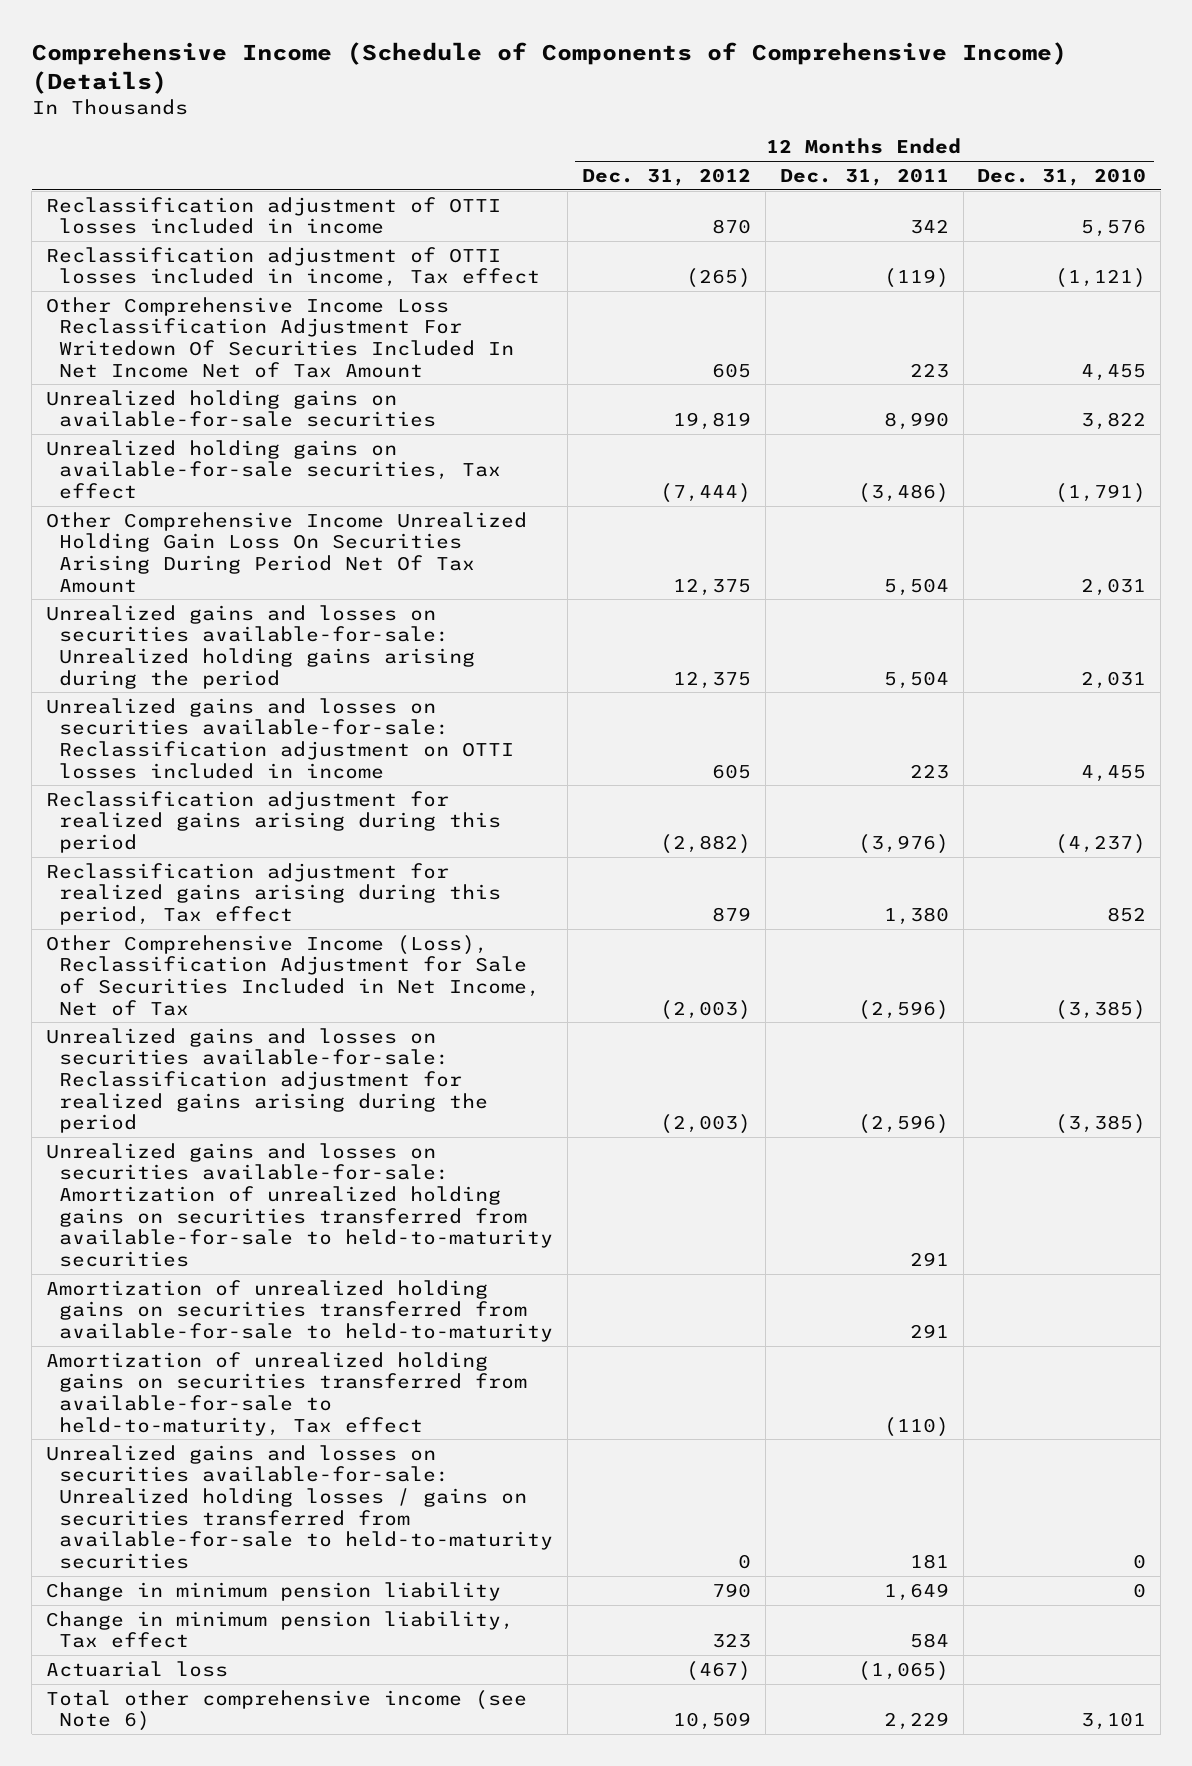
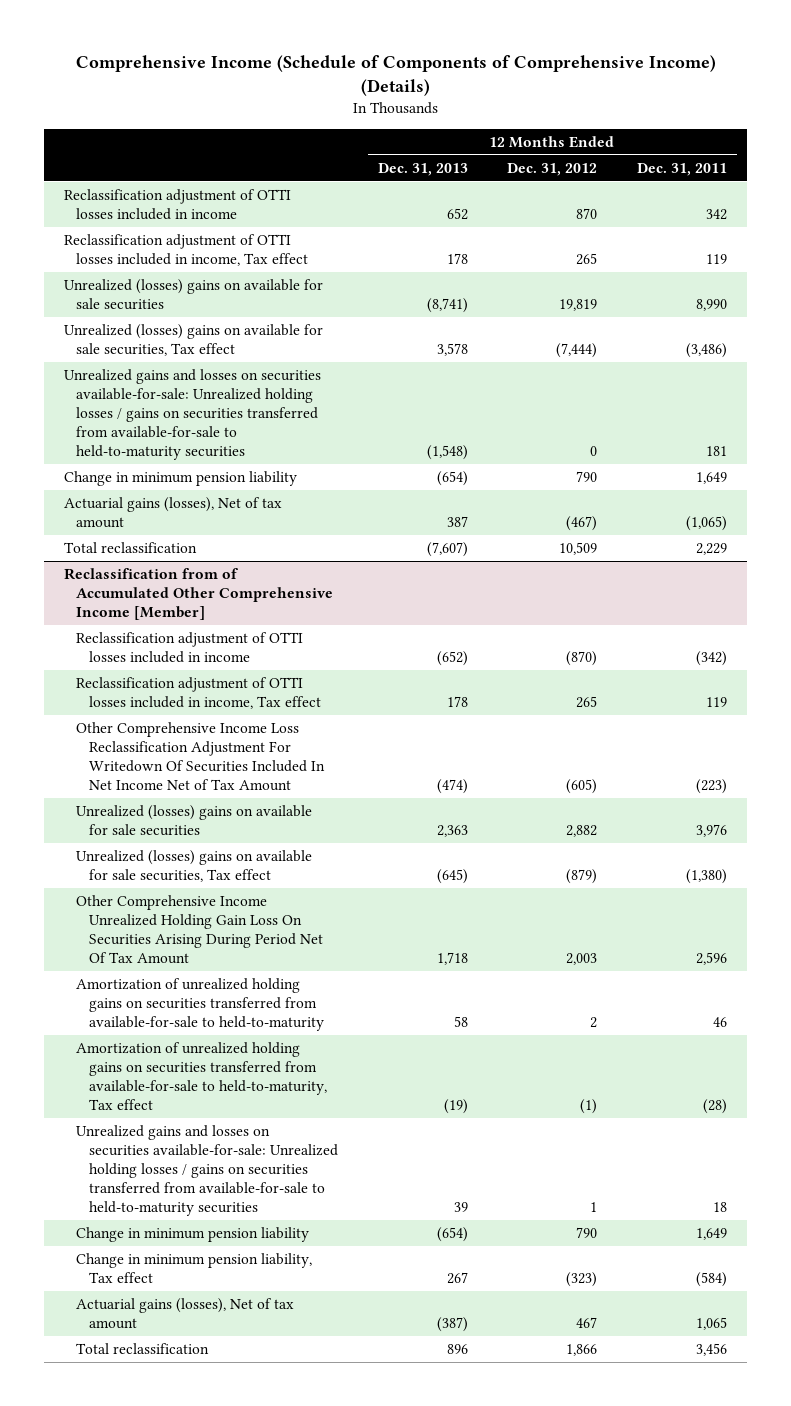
- | 12 Months Ended Dec. 31, 2012 | 12 Months Ended Dec. 31, 2011 | 12 Months Ended Dec. 31, 2010
+ | 12 Months Ended Dec. 31, 2013 | 12 Months Ended Dec. 31, 2012 | 12 Months Ended Dec. 31, 2011
- Reclassification adjustment of OTTI losses included in income, Tax effect | (265) | (119) | (1,121)
- Other Comprehensive Income Loss Reclassification Adjustment For Writedown Of Securities Included In Net Income Net of Tax Amount | 605 | 223 | 4,455
- Unrealized holding gains on available-for-sale securities | 19,819 | 8,990 | 3,822
- Unrealized holding gains on available-for-sale securities, Tax effect | (7,444) | (3,486) | (1,791)
- Other Comprehensive Income Unrealized Holding Gain Loss On Securities Arising During Period Net Of Tax Amount | 12,375 | 5,504 | 2,031
- Unrealized gains and losses on securities available-for-sale: Unrealized holding gains arising during the period | 12,375 | 5,504 | 2,031
- Unrealized gains and losses on securities available-for-sale: Reclassification adjustment on OTTI losses included in income | 605 | 223 | 4,455
- Reclassification adjustment for realized gains arising during this period | (2,882) | (3,976) | (4,237)
- Reclassification adjustment for realized gains arising during this period, Tax effect | 879 | 1,380 | 852
- Other Comprehensive Income (Loss), Reclassification Adjustment for Sale of Securities Included in Net Income, Net of Tax | (2,003) | (2,596) | (3,385)
- Unrealized gains and losses on securities available-for-sale: Reclassification adjustment for realized gains arising during the period | (2,003) | (2,596) | (3,385)
- Unrealized gains and losses on securities available-for-sale: Amortization of unrealized holding gains on securities transferred from available-for-sale to held-to-maturity securities | | 291 |
- Amortization of unrealized holding gains on securities transferred from available-for-sale to held-to-maturity | | 291 |
- Amortization of unrealized holding gains on securities transferred from available-for-sale to held-to-maturity, Tax effect | | (110) |
+ Reclassification adjustment of OTTI losses included in income, Tax effect | 178 | 265 | 119
+ Unrealized (losses) gains on available for sale securities | (8,741) | 19,819 | 8,990
+ Unrealized (losses) gains on available for sale securities, Tax effect | 3,578 | (7,444) | (3,486)
- Change in minimum pension liability, Tax effect | 323 | 584 |
- Actuarial loss | (467) | (1,065) |
- Total other comprehensive income (see Note 6) | 10,509 | 2,229 | 3,101
+ Actuarial gains (losses), Net of tax amount | 387 | (467) | (1,065)
+ Total reclassification | (7,607) | 10,509 | 2,229
+ Reclassification from of Accumulated Other Comprehensive Income [Member]
+ Reclassification adjustment of OTTI losses included in income | (652) | (870) | (342)
+ Reclassification adjustment of OTTI losses included in income, Tax effect | 178 | 265 | 119
+ Other Comprehensive Income Loss Reclassification Adjustment For Writedown Of Securities Included In Net Income Net of Tax Amount | (474) | (605) | (223)
+ Unrealized (losses) gains on available for sale securities | 2,363 | 2,882 | 3,976
+ Unrealized (losses) gains on available for sale securities, Tax effect | (645) | (879) | (1,380)
+ Other Comprehensive Income Unrealized Holding Gain Loss On Securities Arising During Period Net Of Tax Amount | 1,718 | 2,003 | 2,596
+ Amortization of unrealized holding gains on securities transferred from available-for-sale to held-to-maturity | 58 | 2 | 46
+ Amortization of unrealized holding gains on securities transferred from available-for-sale to held-to-maturity, Tax effect | (19) | (1) | (28)
+ Unrealized gains and losses on securities available-for-sale: Unrealized holding losses / gains on securities transferred from available-for-sale to held-to-maturity securities | 39 | 1 | 18
+ Change in minimum pension liability | (654) | 790 | 1,649
+ Change in minimum pension liability, Tax effect | 267 | (323) | (584)
+ Actuarial gains (losses), Net of tax amount | (387) | 467 | 1,065
+ Total reclassification | 896 | 1,866 | 3,456

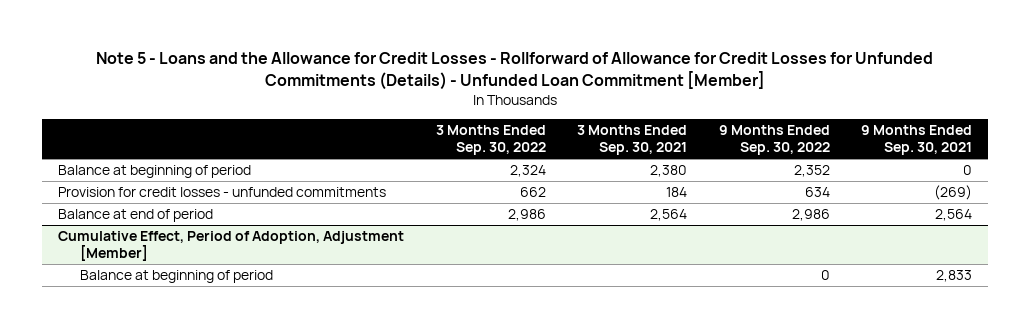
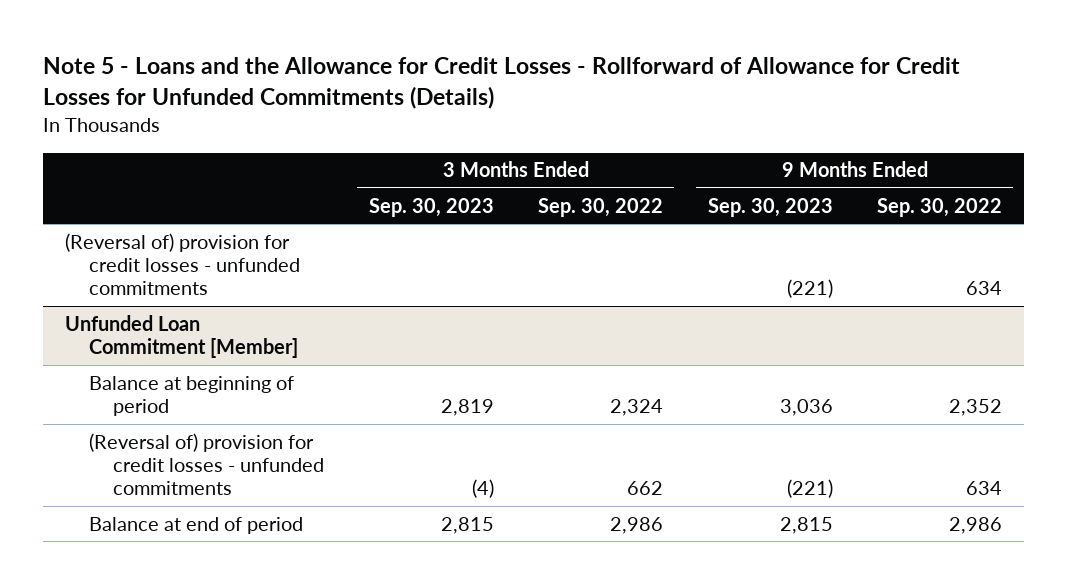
- Note 5 - Loans and the Allowance for Credit Losses - Rollforward of Allowance for Credit Losses for Unfunded Commitments (Details) - Unfunded Loan Commitment [Member]
+ Note 5 - Loans and the Allowance for Credit Losses - Rollforward of Allowance for Credit Losses for Unfunded Commitments (Details)
- | 3 Months Ended Sep. 30, 2022 | 3 Months Ended Sep. 30, 2021 | 9 Months Ended Sep. 30, 2022 | 9 Months Ended Sep. 30, 2021
+ | 3 Months Ended Sep. 30, 2023 | 3 Months Ended Sep. 30, 2022 | 9 Months Ended Sep. 30, 2023 | 9 Months Ended Sep. 30, 2022
+ (Reversal of) provision for credit losses - unfunded commitments | | | (221) | 634
+ Unfunded Loan Commitment [Member]
- Provision for credit losses - unfunded commitments | 662 | 184 | 634 | (269)
+ (Reversal of) provision for credit losses - unfunded commitments | (4) | 662 | (221) | 634
- Cumulative Effect, Period of Adoption, Adjustment [Member]
- Balance at beginning of period | | | 0 | 2,833

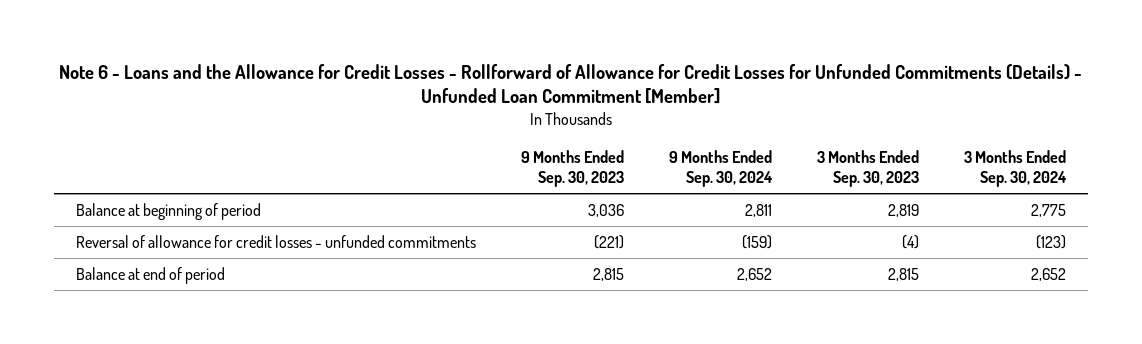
- Note 5 - Loans and the Allowance for Credit Losses - Rollforward of Allowance for Credit Losses for Unfunded Commitments (Details)
+ Note 6 - Loans and the Allowance for Credit Losses - Rollforward of Allowance for Credit Losses for Unfunded Commitments (Details) - Unfunded Loan Commitment [Member]
- | 3 Months Ended Sep. 30, 2023 | 3 Months Ended Sep. 30, 2022 | 9 Months Ended Sep. 30, 2023 | 9 Months Ended Sep. 30, 2022
+ | 9 Months Ended Sep. 30, 2023 | 9 Months Ended Sep. 30, 2024 | 3 Months Ended Sep. 30, 2023 | 3 Months Ended Sep. 30, 2024
- (Reversal of) provision for credit losses - unfunded commitments | | | (221) | 634
- Unfunded Loan Commitment [Member]
- (Reversal of) provision for credit losses - unfunded commitments | (4) | 662 | (221) | 634
+ Reversal of allowance for credit losses - unfunded commitments | (221) | (159) | (4) | (123)

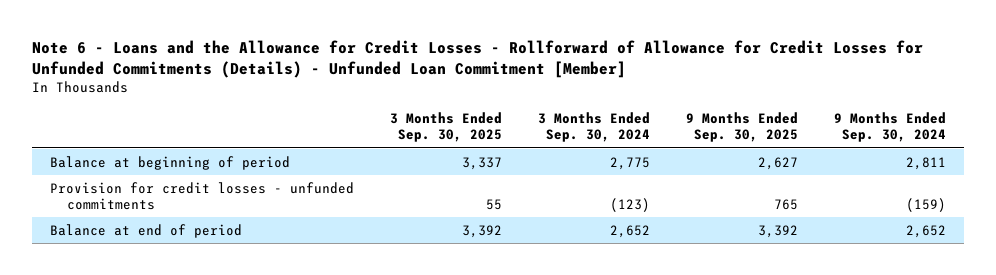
- | 9 Months Ended Sep. 30, 2023 | 9 Months Ended Sep. 30, 2024 | 3 Months Ended Sep. 30, 2023 | 3 Months Ended Sep. 30, 2024
+ | 3 Months Ended Sep. 30, 2025 | 3 Months Ended Sep. 30, 2024 | 9 Months Ended Sep. 30, 2025 | 9 Months Ended Sep. 30, 2024
- Reversal of allowance for credit losses - unfunded commitments | (221) | (159) | (4) | (123)
+ Provision for credit losses - unfunded commitments | 55 | (123) | 765 | (159)

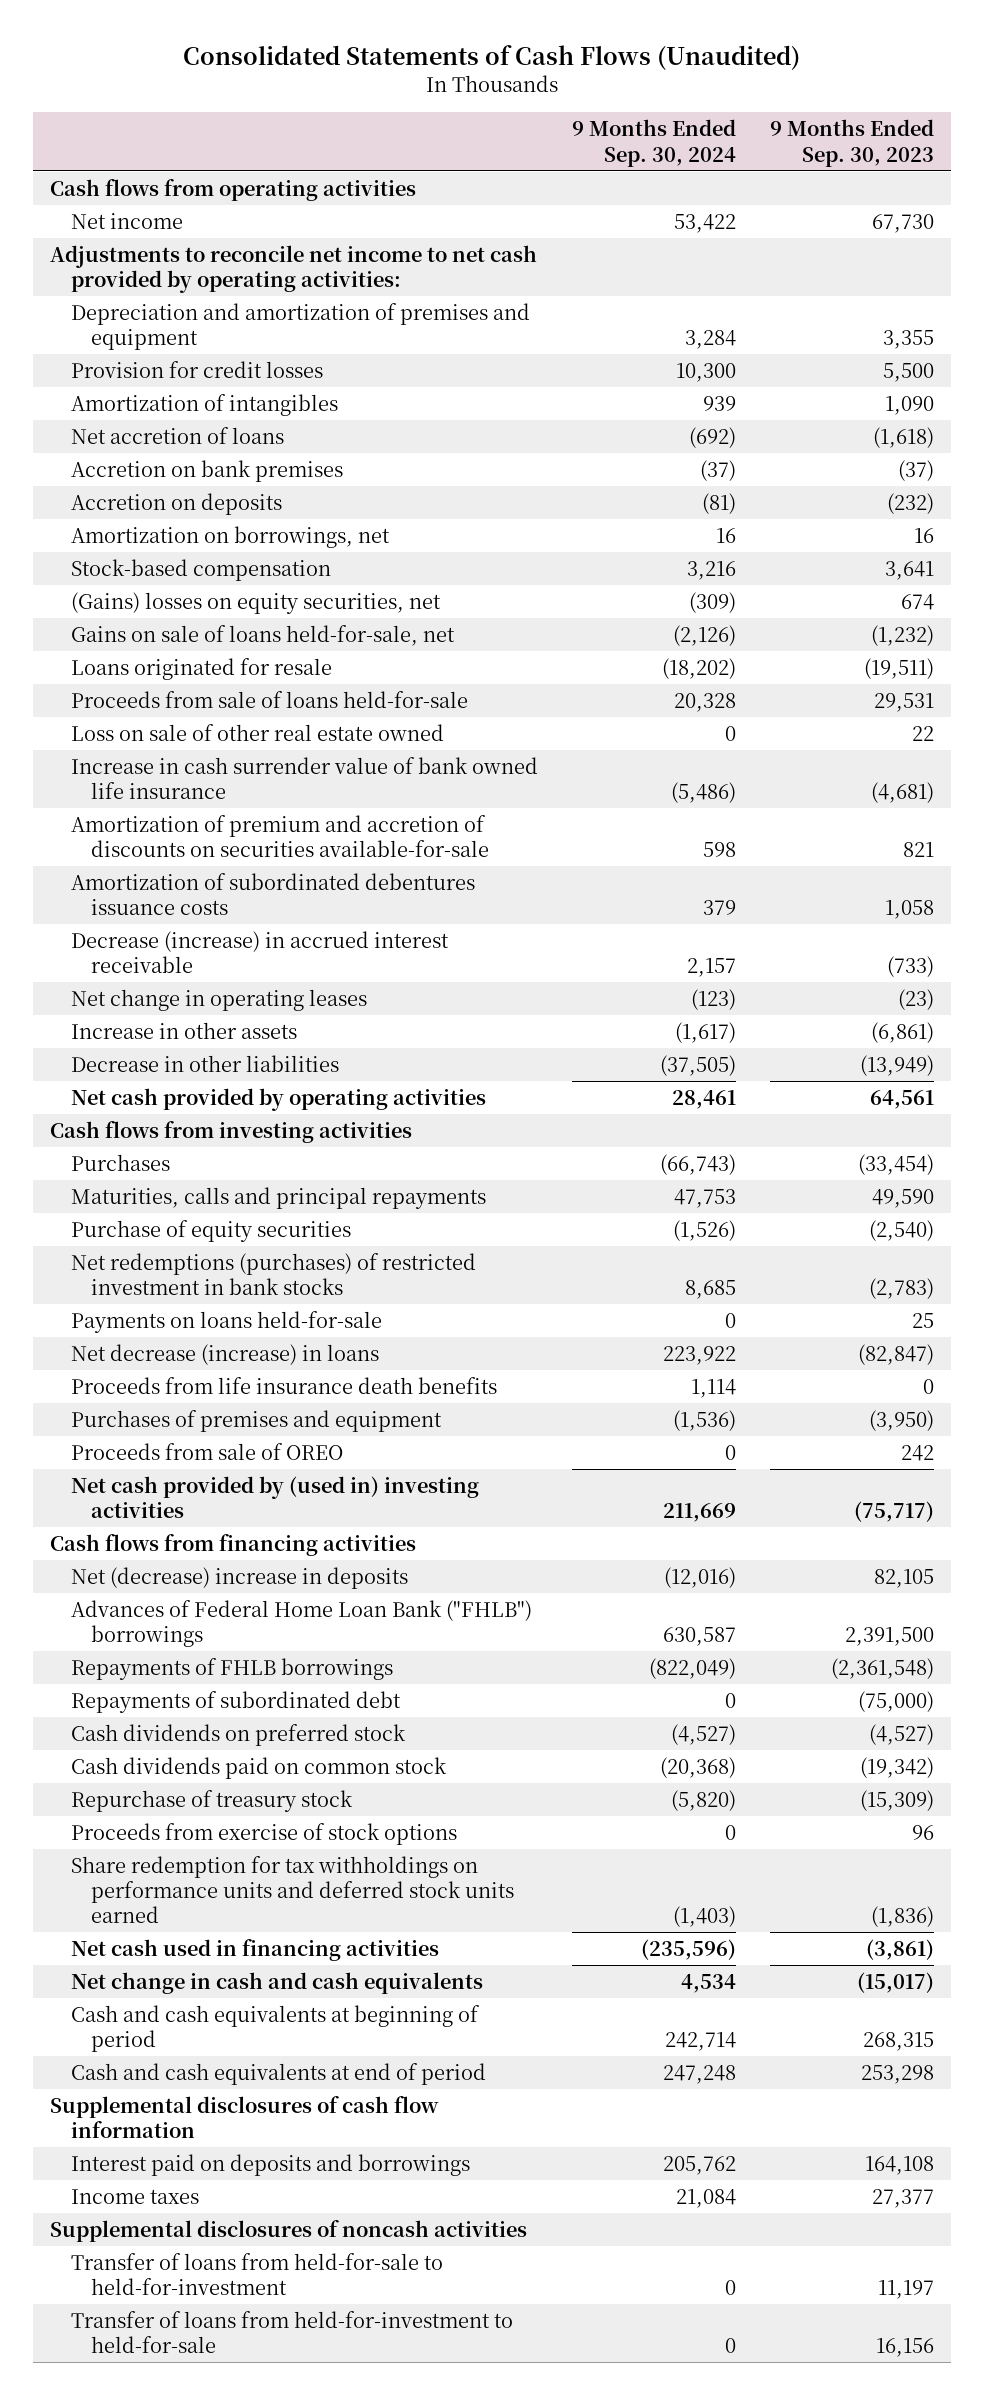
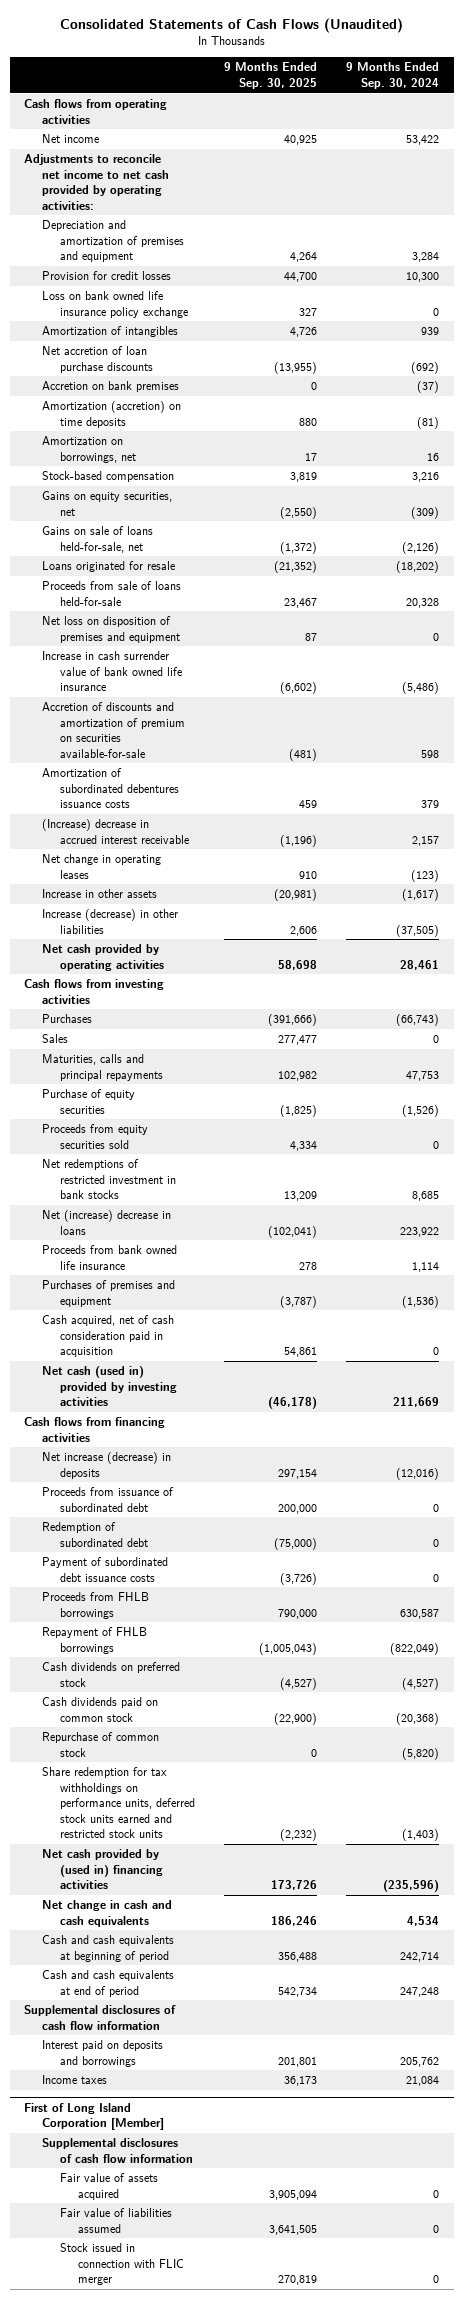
- | 9 Months Ended Sep. 30, 2024 | 9 Months Ended Sep. 30, 2023
+ | 9 Months Ended Sep. 30, 2025 | 9 Months Ended Sep. 30, 2024
+ Loss on bank owned life insurance policy exchange | 327 | 0
- Net accretion of loans | (692) | (1,618)
+ Net accretion of loan purchase discounts | (13,955) | (692)
- Accretion on deposits | (81) | (232)
+ Amortization (accretion) on time deposits | 880 | (81)
- (Gains) losses on equity securities, net | (309) | 674
+ Gains on equity securities, net | (2,550) | (309)
- Loss on sale of other real estate owned | 0 | 22
+ Net loss on disposition of premises and equipment | 87 | 0
- Amortization of premium and accretion of discounts on securities available-for-sale | 598 | 821
+ Accretion of discounts and amortization of premium on securities available-for-sale | (481) | 598
- Decrease (increase) in accrued interest receivable | 2,157 | (733)
+ (Increase) decrease in accrued interest receivable | (1,196) | 2,157
- Decrease in other liabilities | (37,505) | (13,949)
+ Increase (decrease) in other liabilities | 2,606 | (37,505)
+ Sales | 277,477 | 0
- Net redemptions (purchases) of restricted investment in bank stocks | 8,685 | (2,783)
- Payments on loans held-for-sale | 0 | 25
- Net decrease (increase) in loans | 223,922 | (82,847)
- Proceeds from life insurance death benefits | 1,114 | 0
+ Proceeds from equity securities sold | 4,334 | 0
+ Net redemptions of restricted investment in bank stocks | 13,209 | 8,685
+ Net (increase) decrease in loans | (102,041) | 223,922
+ Proceeds from bank owned life insurance | 278 | 1,114
- Proceeds from sale of OREO | 0 | 242
- Net cash provided by (used in) investing activities | 211,669 | (75,717)
+ Cash acquired, net of cash consideration paid in acquisition | 54,861 | 0
+ Net cash (used in) provided by investing activities | (46,178) | 211,669
- Net (decrease) increase in deposits | (12,016) | 82,105
- Advances of Federal Home Loan Bank ("FHLB") borrowings | 630,587 | 2,391,500
- Repayments of FHLB borrowings | (822,049) | (2,361,548)
- Repayments of subordinated debt | 0 | (75,000)
+ Net increase (decrease) in deposits | 297,154 | (12,016)
+ Proceeds from issuance of subordinated debt | 200,000 | 0
+ Redemption of subordinated debt | (75,000) | 0
+ Payment of subordinated debt issuance costs | (3,726) | 0
+ Proceeds from FHLB borrowings | 790,000 | 630,587
+ Repayment of FHLB borrowings | (1,005,043) | (822,049)
- Repurchase of treasury stock | (5,820) | (15,309)
- Proceeds from exercise of stock options | 0 | 96
- Share redemption for tax withholdings on performance units and deferred stock units earned | (1,403) | (1,836)
- Net cash used in financing activities | (235,596) | (3,861)
+ Repurchase of common stock | 0 | (5,820)
+ Share redemption for tax withholdings on performance units, deferred stock units earned and restricted stock units | (2,232) | (1,403)
+ Net cash provided by (used in) financing activities | 173,726 | (235,596)
- Supplemental disclosures of noncash activities
- Transfer of loans from held-for-sale to held-for-investment | 0 | 11,197
- Transfer of loans from held-for-investment to held-for-sale | 0 | 16,156
+ First of Long Island Corporation [Member]
+ Supplemental disclosures of cash flow information
+ Fair value of assets acquired | 3,905,094 | 0
+ Fair value of liabilities assumed | 3,641,505 | 0
+ Stock issued in connection with FLIC merger | 270,819 | 0

